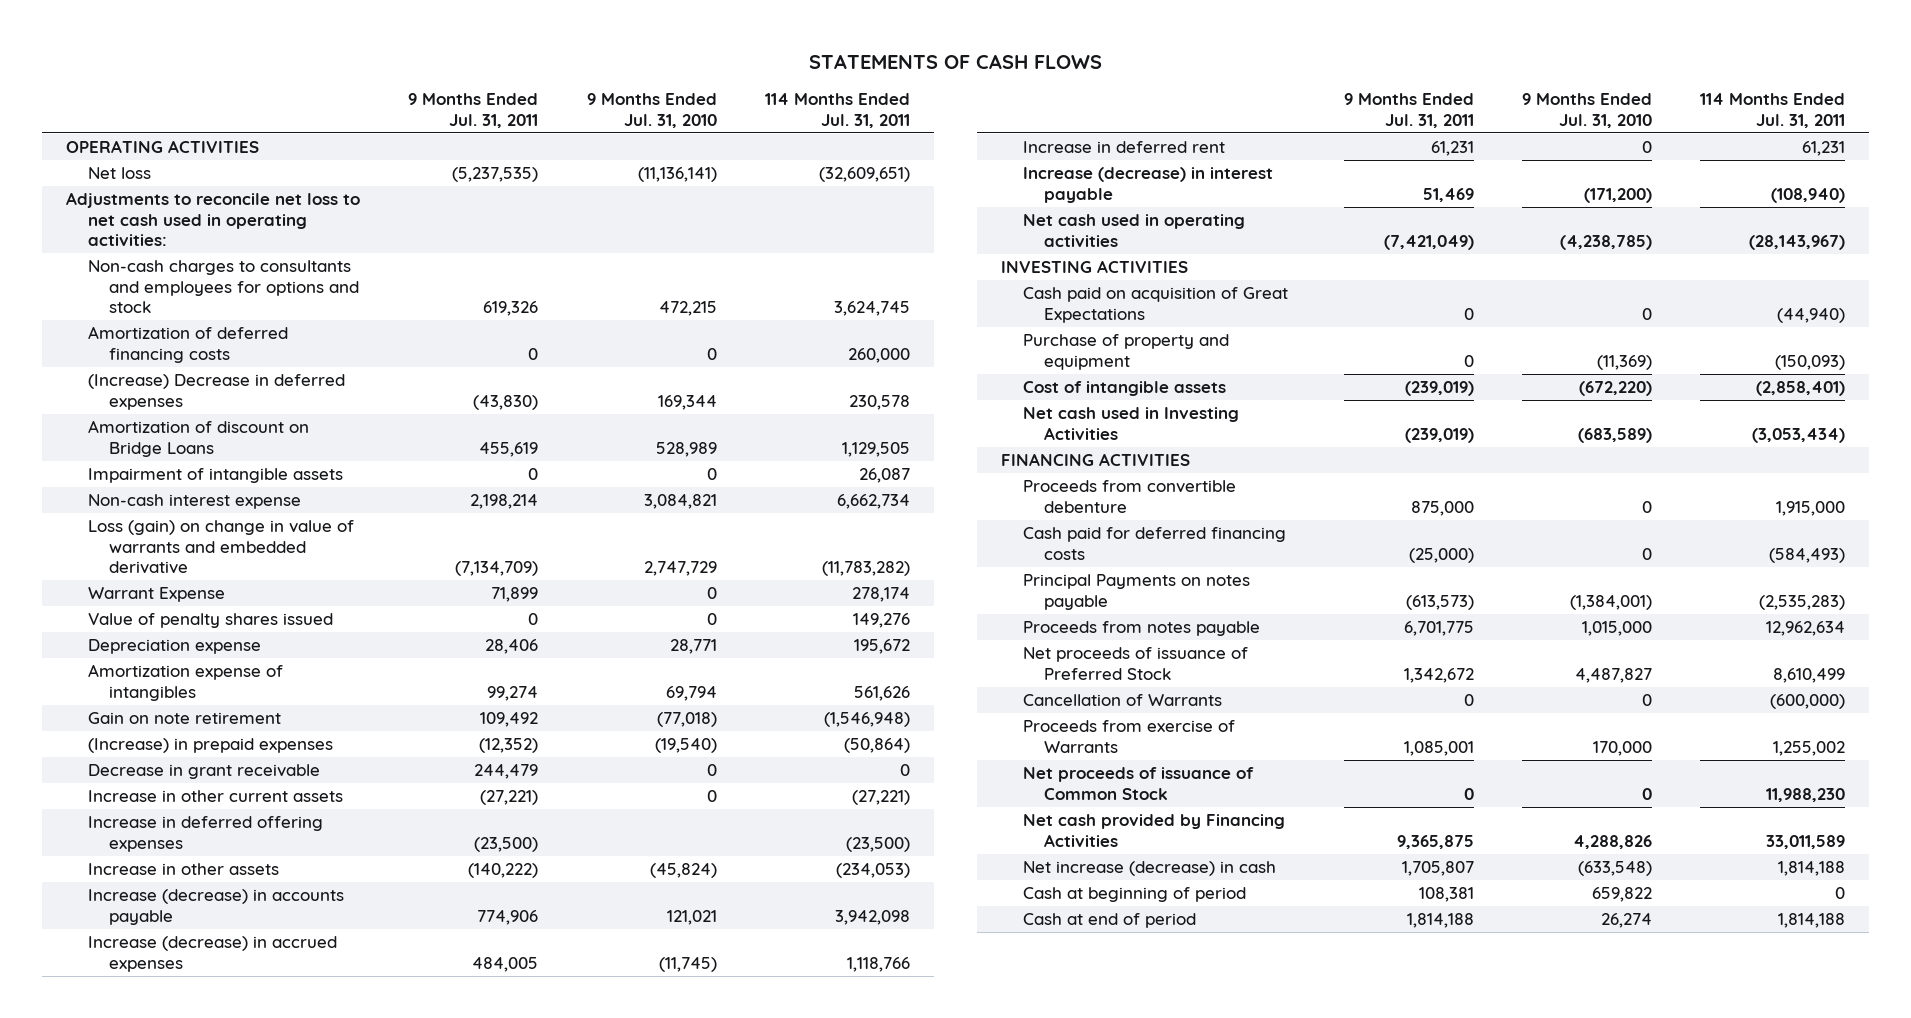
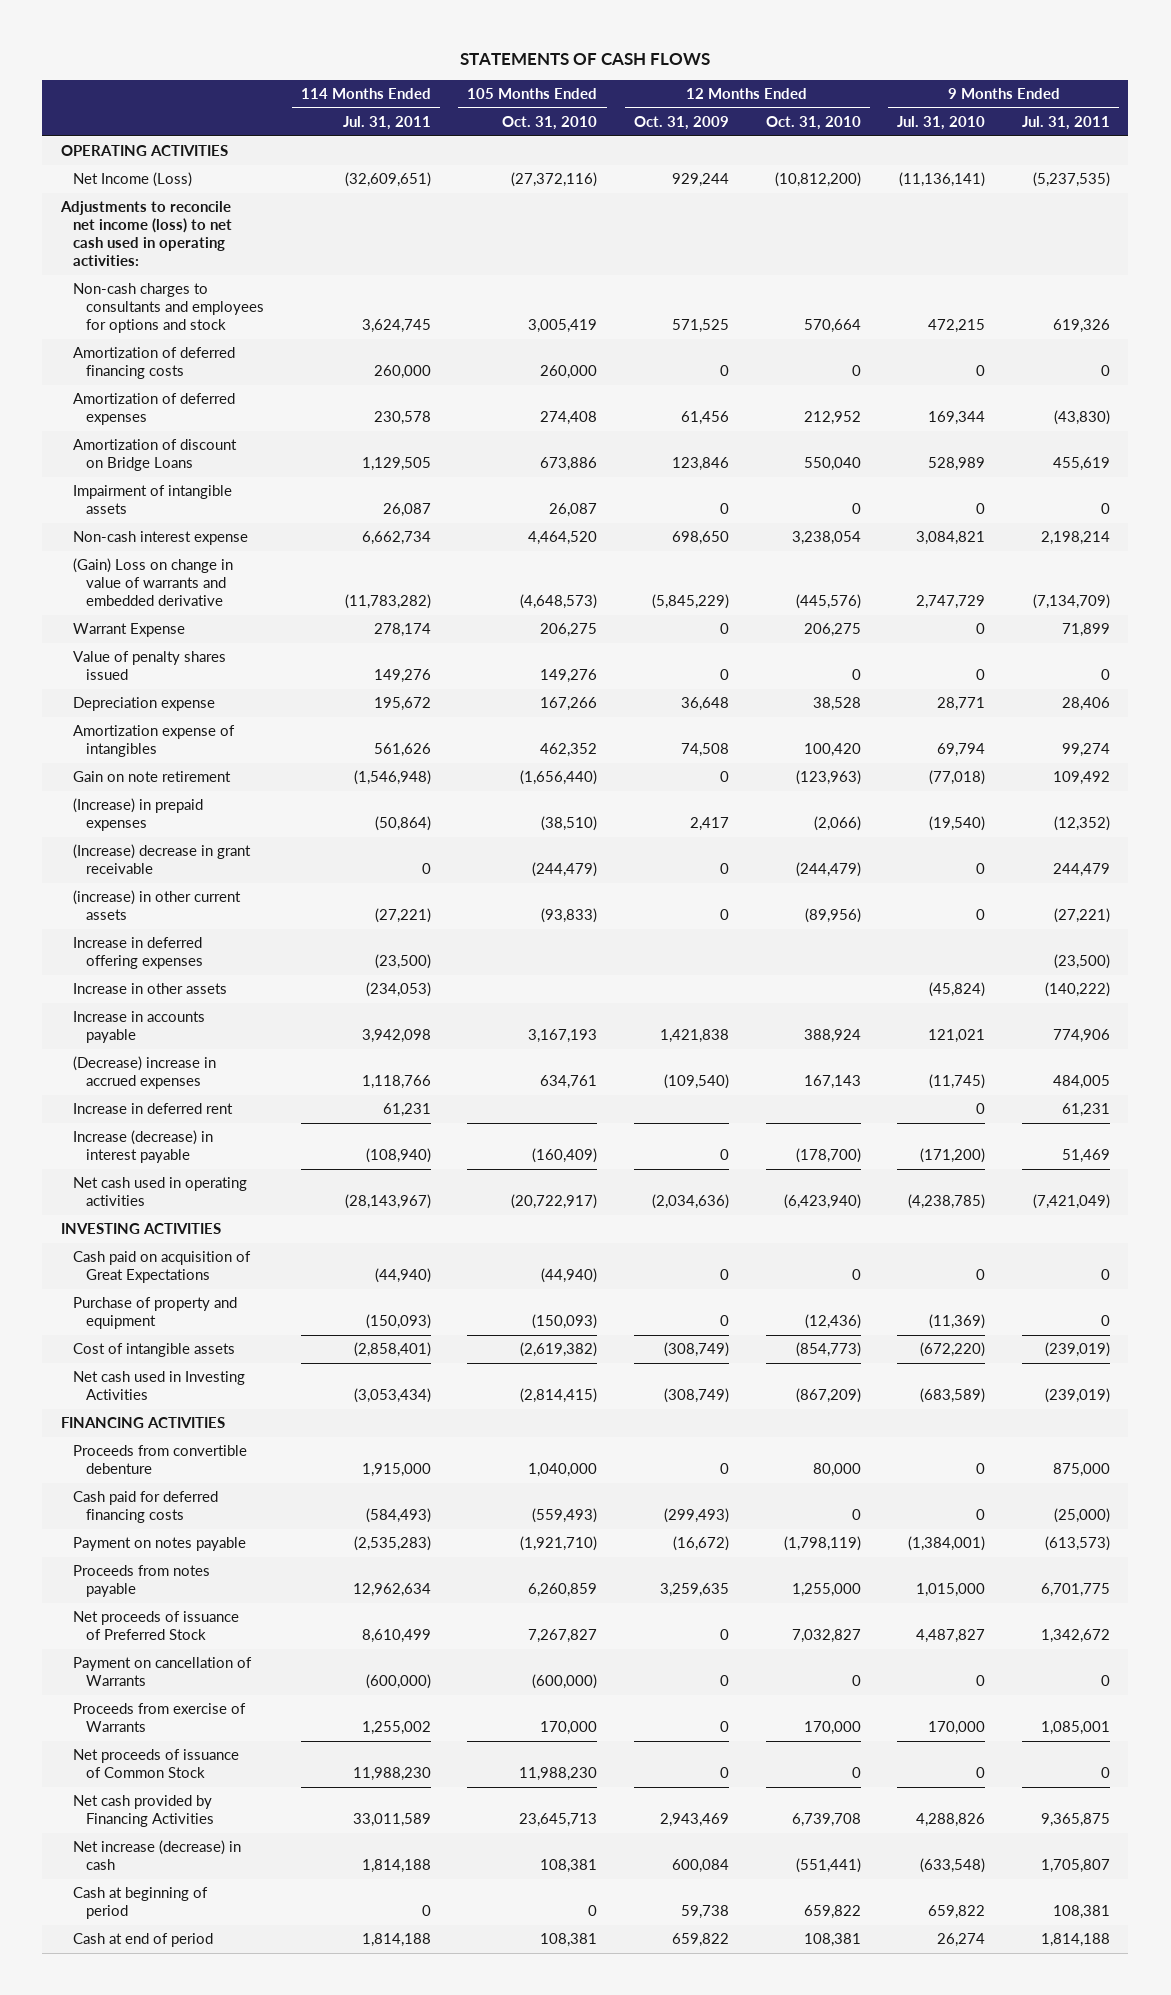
- | 9 Months Ended Jul. 31, 2011 | 9 Months Ended Jul. 31, 2010 | 114 Months Ended Jul. 31, 2011
+ | 114 Months Ended Jul. 31, 2011 | 105 Months Ended Oct. 31, 2010 | 12 Months Ended Oct. 31, 2009 | 12 Months Ended Oct. 31, 2010 | 9 Months Ended Jul. 31, 2010 | 9 Months Ended Jul. 31, 2011
- Net loss | (5,237,535) | (11,136,141) | (32,609,651)
- Adjustments to reconcile net loss to net cash used in operating activities:
+ Net Income (Loss) | (32,609,651) | (27,372,116) | 929,244 | (10,812,200) | (11,136,141) | (5,237,535)
+ Adjustments to reconcile net income (loss) to net cash used in operating activities:
- (Increase) Decrease in deferred expenses | (43,830) | 169,344 | 230,578
+ Amortization of deferred expenses | 230,578 | 274,408 | 61,456 | 212,952 | 169,344 | (43,830)
- Loss (gain) on change in value of warrants and embedded derivative | (7,134,709) | 2,747,729 | (11,783,282)
+ (Gain) Loss on change in value of warrants and embedded derivative | (11,783,282) | (4,648,573) | (5,845,229) | (445,576) | 2,747,729 | (7,134,709)
- Decrease in grant receivable | 244,479 | 0 | 0
- Increase in other current assets | (27,221) | 0 | (27,221)
+ (Increase) decrease in grant receivable | 0 | (244,479) | 0 | (244,479) | 0 | 244,479
+ (increase) in other current assets | (27,221) | (93,833) | 0 | (89,956) | 0 | (27,221)
- Increase (decrease) in accounts payable | 774,906 | 121,021 | 3,942,098
- Increase (decrease) in accrued expenses | 484,005 | (11,745) | 1,118,766
+ Increase in accounts payable | 3,942,098 | 3,167,193 | 1,421,838 | 388,924 | 121,021 | 774,906
+ (Decrease) increase in accrued expenses | 1,118,766 | 634,761 | (109,540) | 167,143 | (11,745) | 484,005
- Principal Payments on notes payable | (613,573) | (1,384,001) | (2,535,283)
+ Payment on notes payable | (2,535,283) | (1,921,710) | (16,672) | (1,798,119) | (1,384,001) | (613,573)
- Cancellation of Warrants | 0 | 0 | (600,000)
+ Payment on cancellation of Warrants | (600,000) | (600,000) | 0 | 0 | 0 | 0

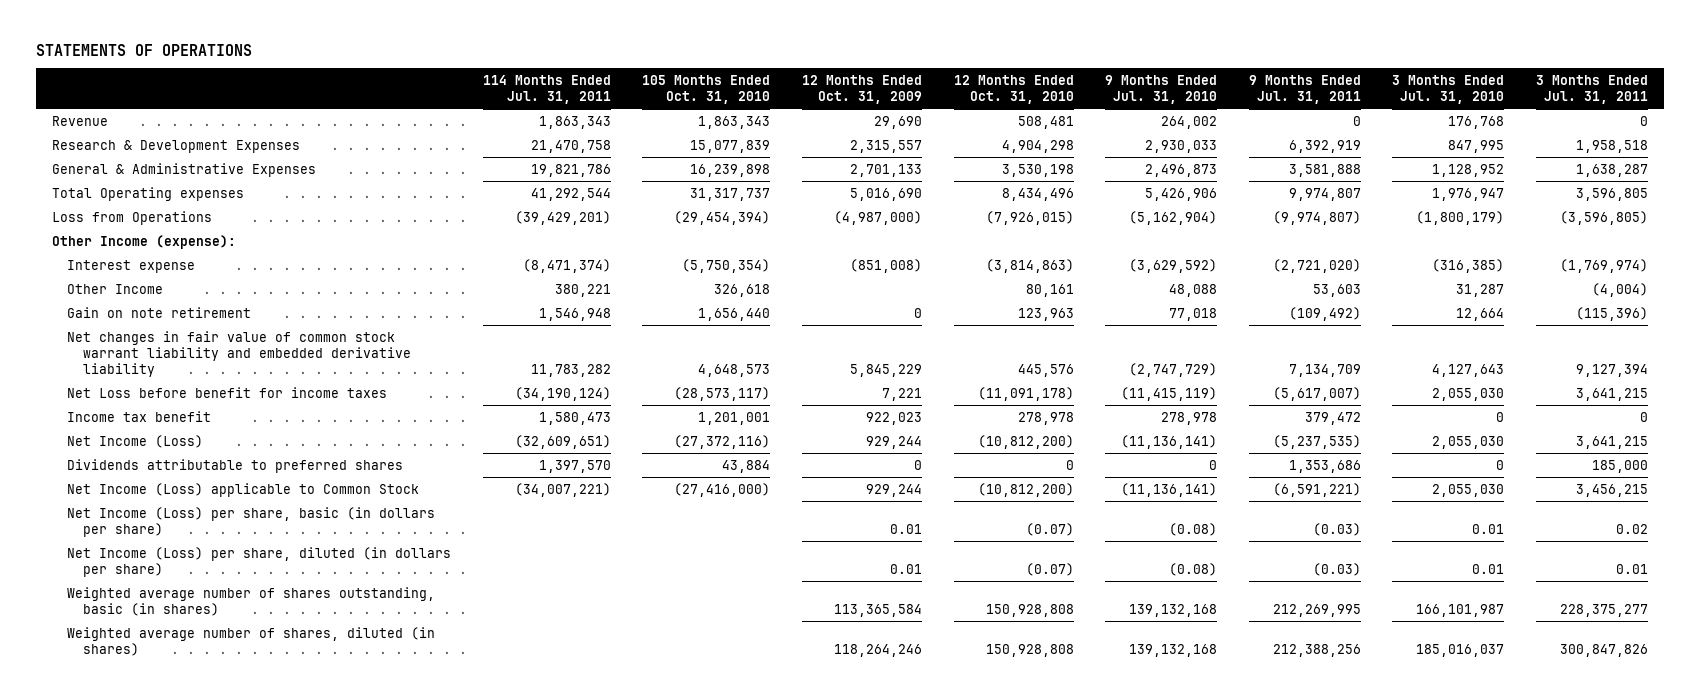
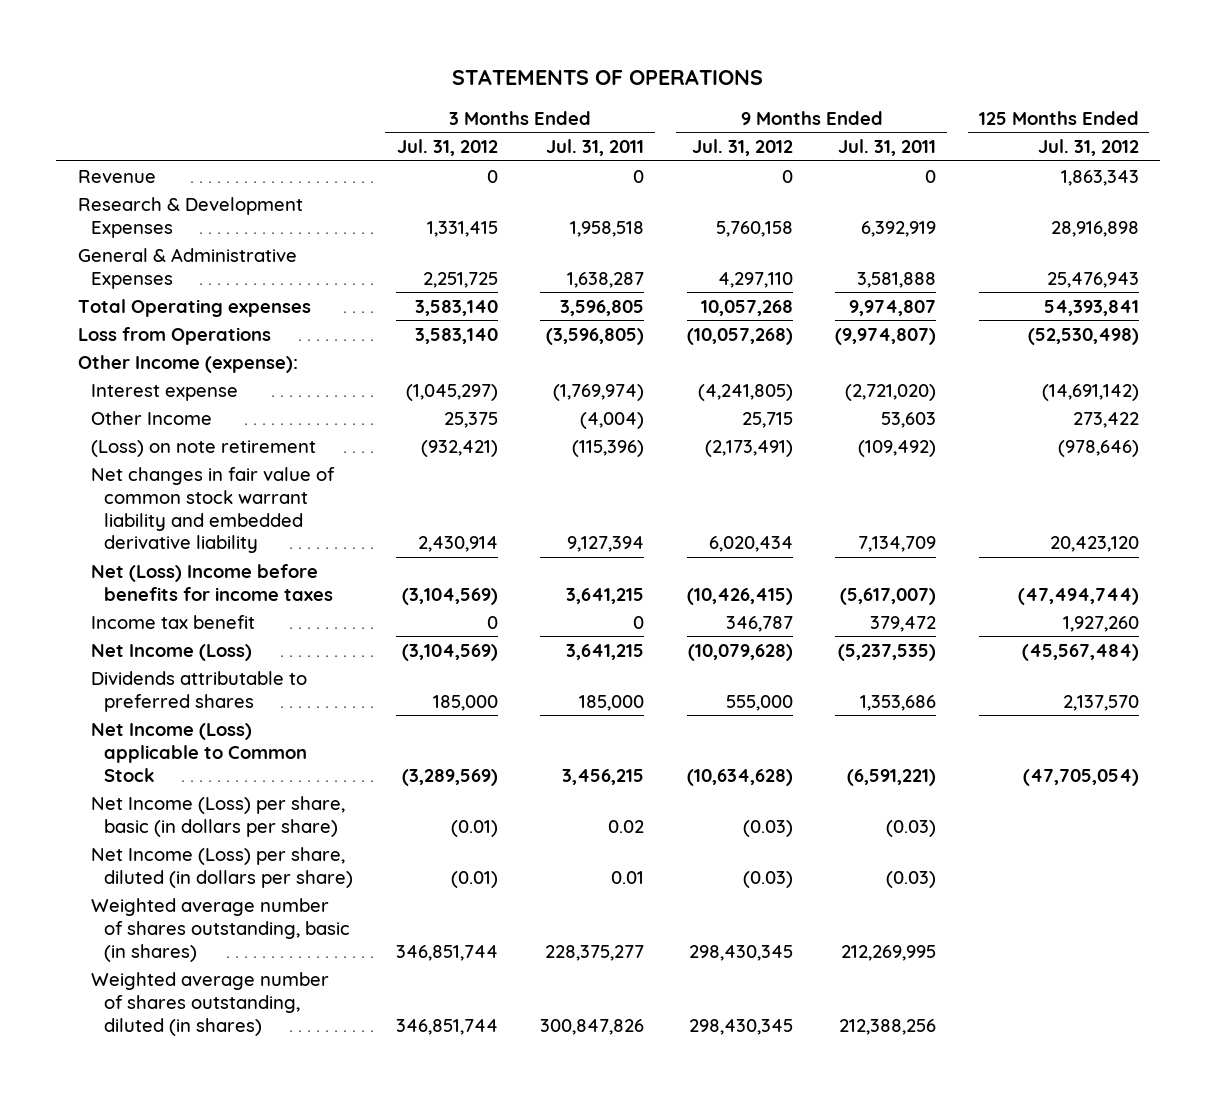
- | 114 Months Ended Jul. 31, 2011 | 105 Months Ended Oct. 31, 2010 | 12 Months Ended Oct. 31, 2009 | 12 Months Ended Oct. 31, 2010 | 9 Months Ended Jul. 31, 2010 | 9 Months Ended Jul. 31, 2011 | 3 Months Ended Jul. 31, 2010 | 3 Months Ended Jul. 31, 2011
+ | 3 Months Ended Jul. 31, 2012 | 3 Months Ended Jul. 31, 2011 | 9 Months Ended Jul. 31, 2012 | 9 Months Ended Jul. 31, 2011 | 125 Months Ended Jul. 31, 2012
- Gain on note retirement | 1,546,948 | 1,656,440 | 0 | 123,963 | 77,018 | (109,492) | 12,664 | (115,396)
+ (Loss) on note retirement | (932,421) | (115,396) | (2,173,491) | (109,492) | (978,646)
- Net Loss before benefit for income taxes | (34,190,124) | (28,573,117) | 7,221 | (11,091,178) | (11,415,119) | (5,617,007) | 2,055,030 | 3,641,215
+ Net (Loss) Income before benefits for income taxes | (3,104,569) | 3,641,215 | (10,426,415) | (5,617,007) | (47,494,744)
- Weighted average number of shares, diluted (in shares) | | | 118,264,246 | 150,928,808 | 139,132,168 | 212,388,256 | 185,016,037 | 300,847,826
+ Weighted average number of shares outstanding, diluted (in shares) | 346,851,744 | 300,847,826 | 298,430,345 | 212,388,256 |

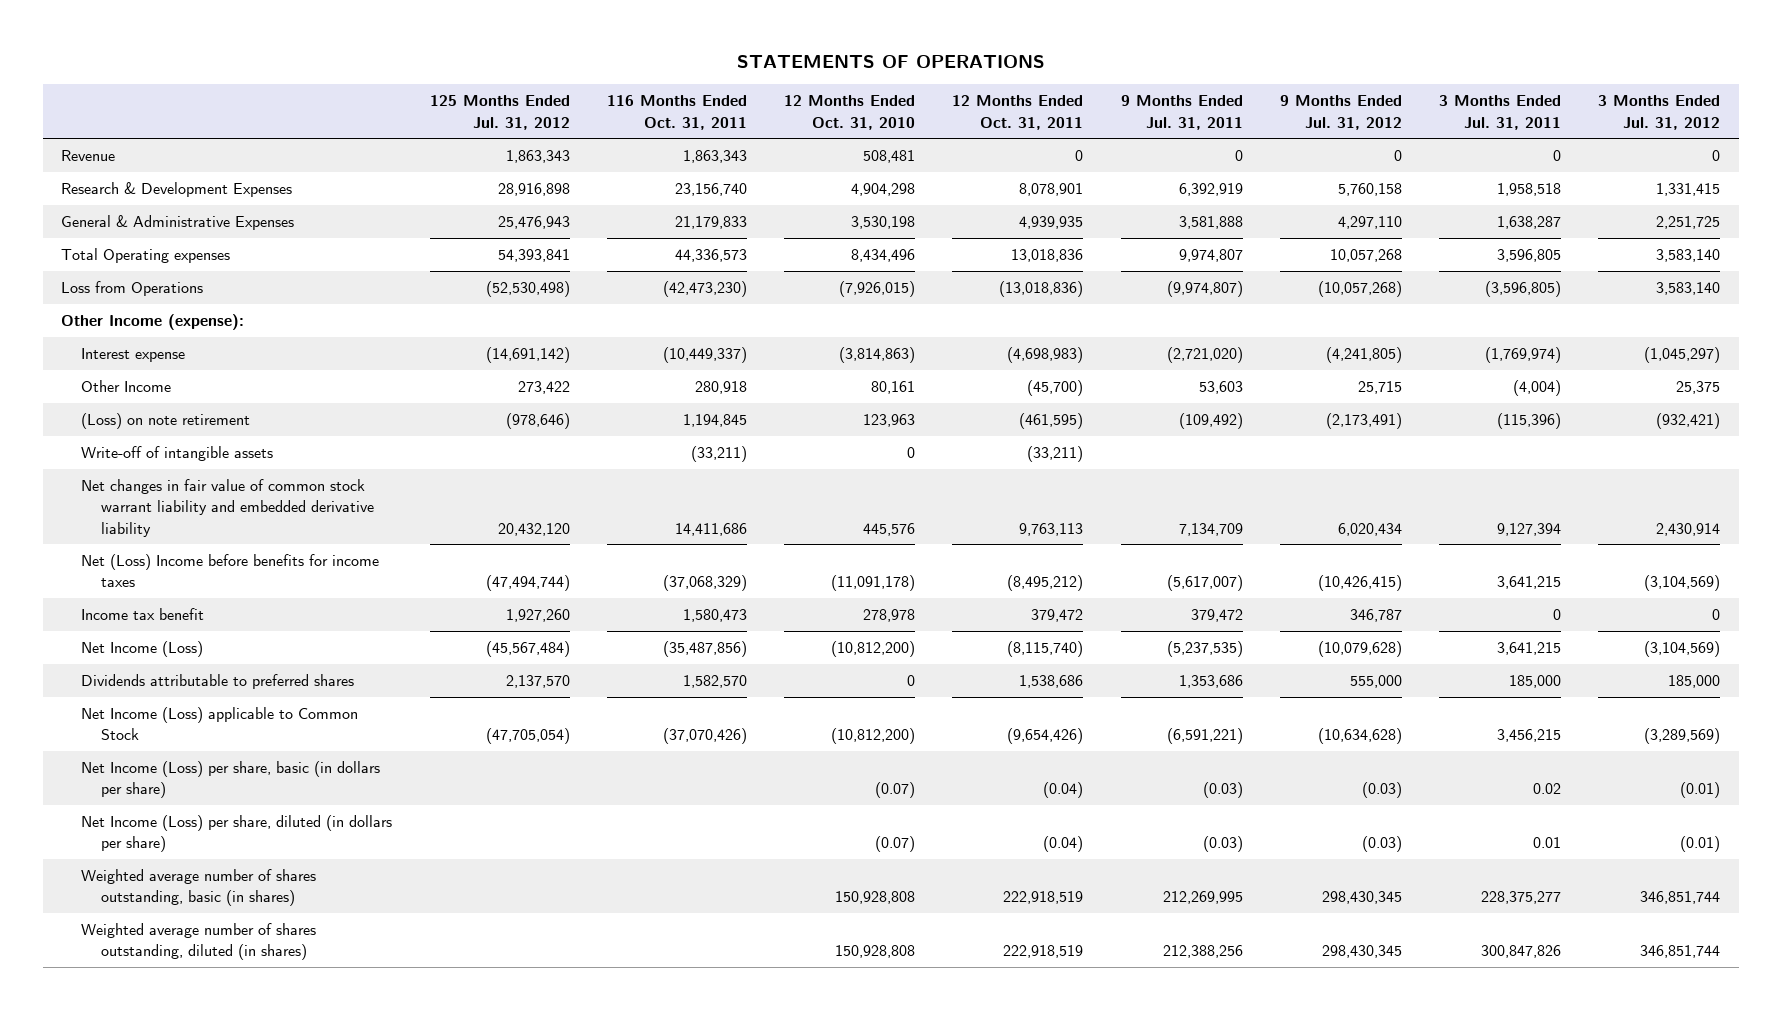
- | 3 Months Ended Jul. 31, 2012 | 3 Months Ended Jul. 31, 2011 | 9 Months Ended Jul. 31, 2012 | 9 Months Ended Jul. 31, 2011 | 125 Months Ended Jul. 31, 2012
+ | 125 Months Ended Jul. 31, 2012 | 116 Months Ended Oct. 31, 2011 | 12 Months Ended Oct. 31, 2010 | 12 Months Ended Oct. 31, 2011 | 9 Months Ended Jul. 31, 2011 | 9 Months Ended Jul. 31, 2012 | 3 Months Ended Jul. 31, 2011 | 3 Months Ended Jul. 31, 2012
- Net changes in fair value of common stock warrant liability and embedded derivative liability | 2,430,914 | 9,127,394 | 6,020,434 | 7,134,709 | 20,423,120
+ Write-off of intangible assets | | (33,211) | 0 | (33,211) | | | |
+ Net changes in fair value of common stock warrant liability and embedded derivative liability | 20,432,120 | 14,411,686 | 445,576 | 9,763,113 | 7,134,709 | 6,020,434 | 9,127,394 | 2,430,914

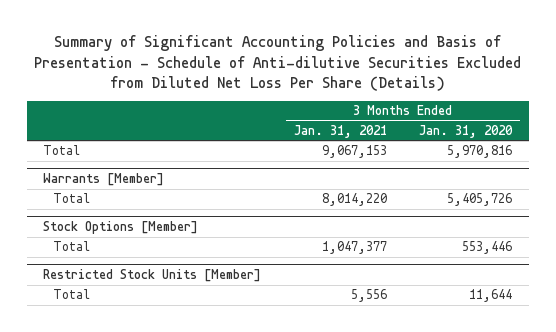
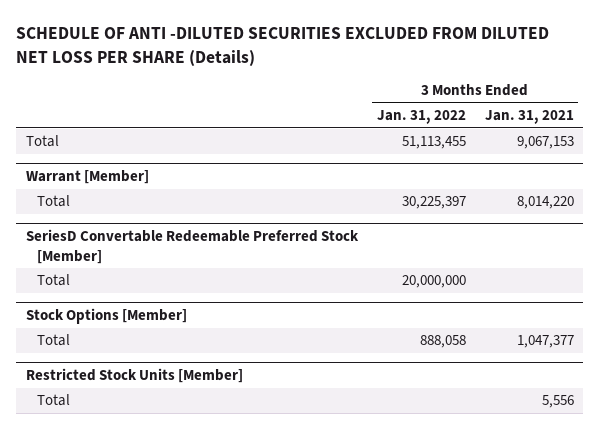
- Summary of Significant Accounting Policies and Basis of Presentation - Schedule of Anti-dilutive Securities Excluded from Diluted Net Loss Per Share (Details)
+ SCHEDULE OF ANTI -DILUTED SECURITIES EXCLUDED FROM DILUTED NET LOSS PER SHARE (Details)
- | 3 Months Ended Jan. 31, 2021 | 3 Months Ended Jan. 31, 2020
+ | 3 Months Ended Jan. 31, 2022 | 3 Months Ended Jan. 31, 2021
- Warrants [Member]
+ Warrant [Member]
+ SeriesD Convertable Redeemable Preferred Stock [Member]
+ Total | 20,000,000 |

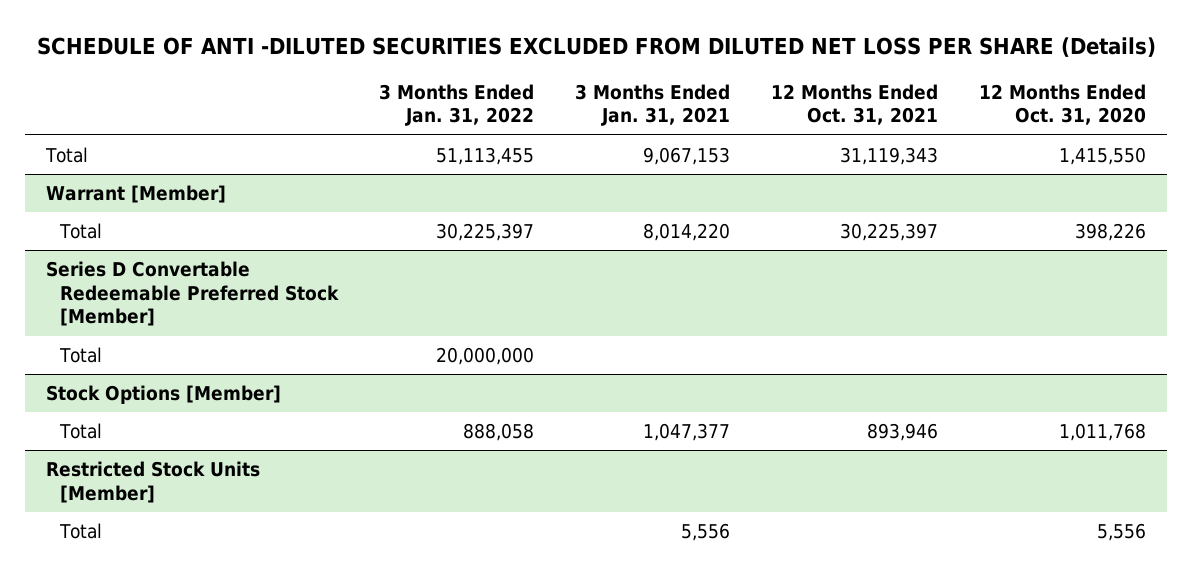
- | 3 Months Ended Jan. 31, 2022 | 3 Months Ended Jan. 31, 2021
+ | 3 Months Ended Jan. 31, 2022 | 3 Months Ended Jan. 31, 2021 | 12 Months Ended Oct. 31, 2021 | 12 Months Ended Oct. 31, 2020
- SeriesD Convertable Redeemable Preferred Stock [Member]
+ Series D Convertable Redeemable Preferred Stock [Member]

